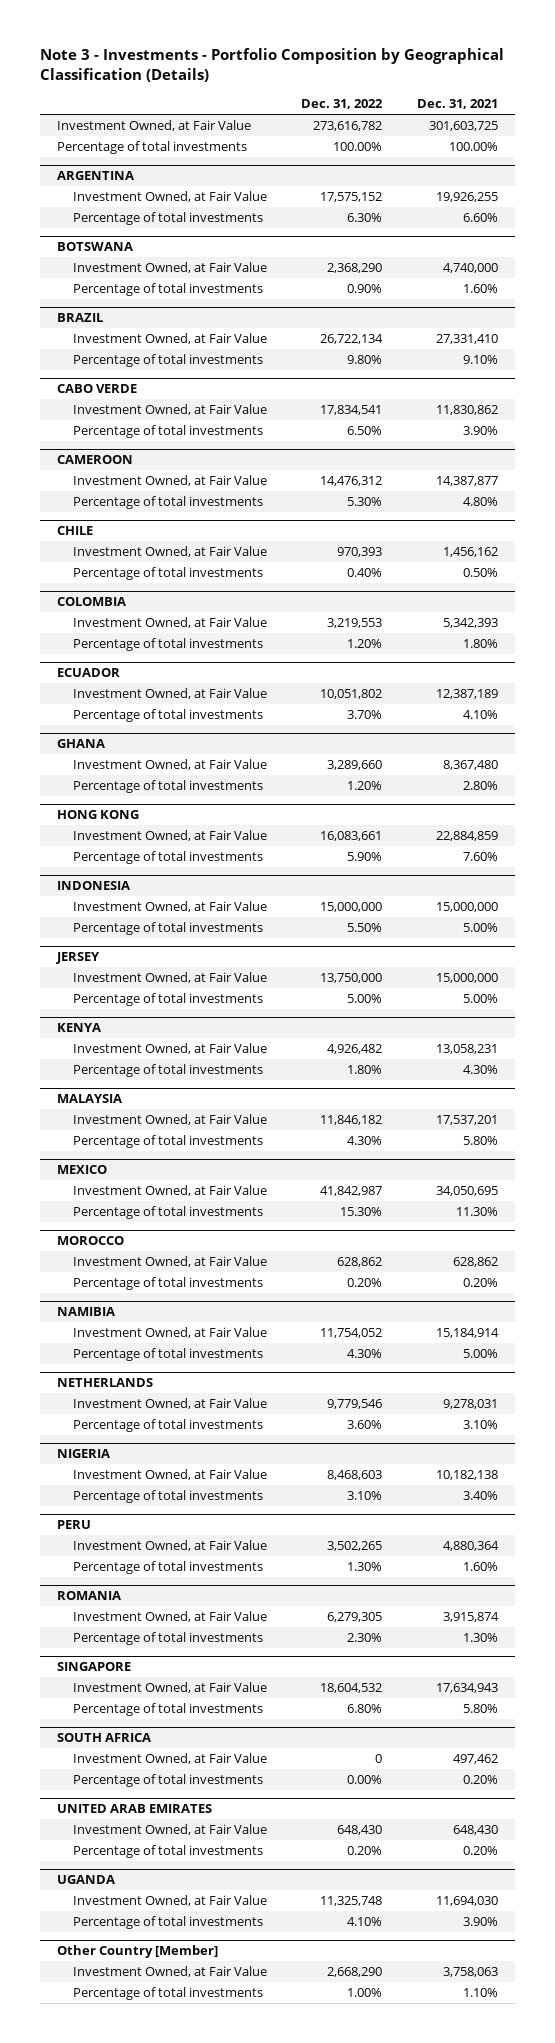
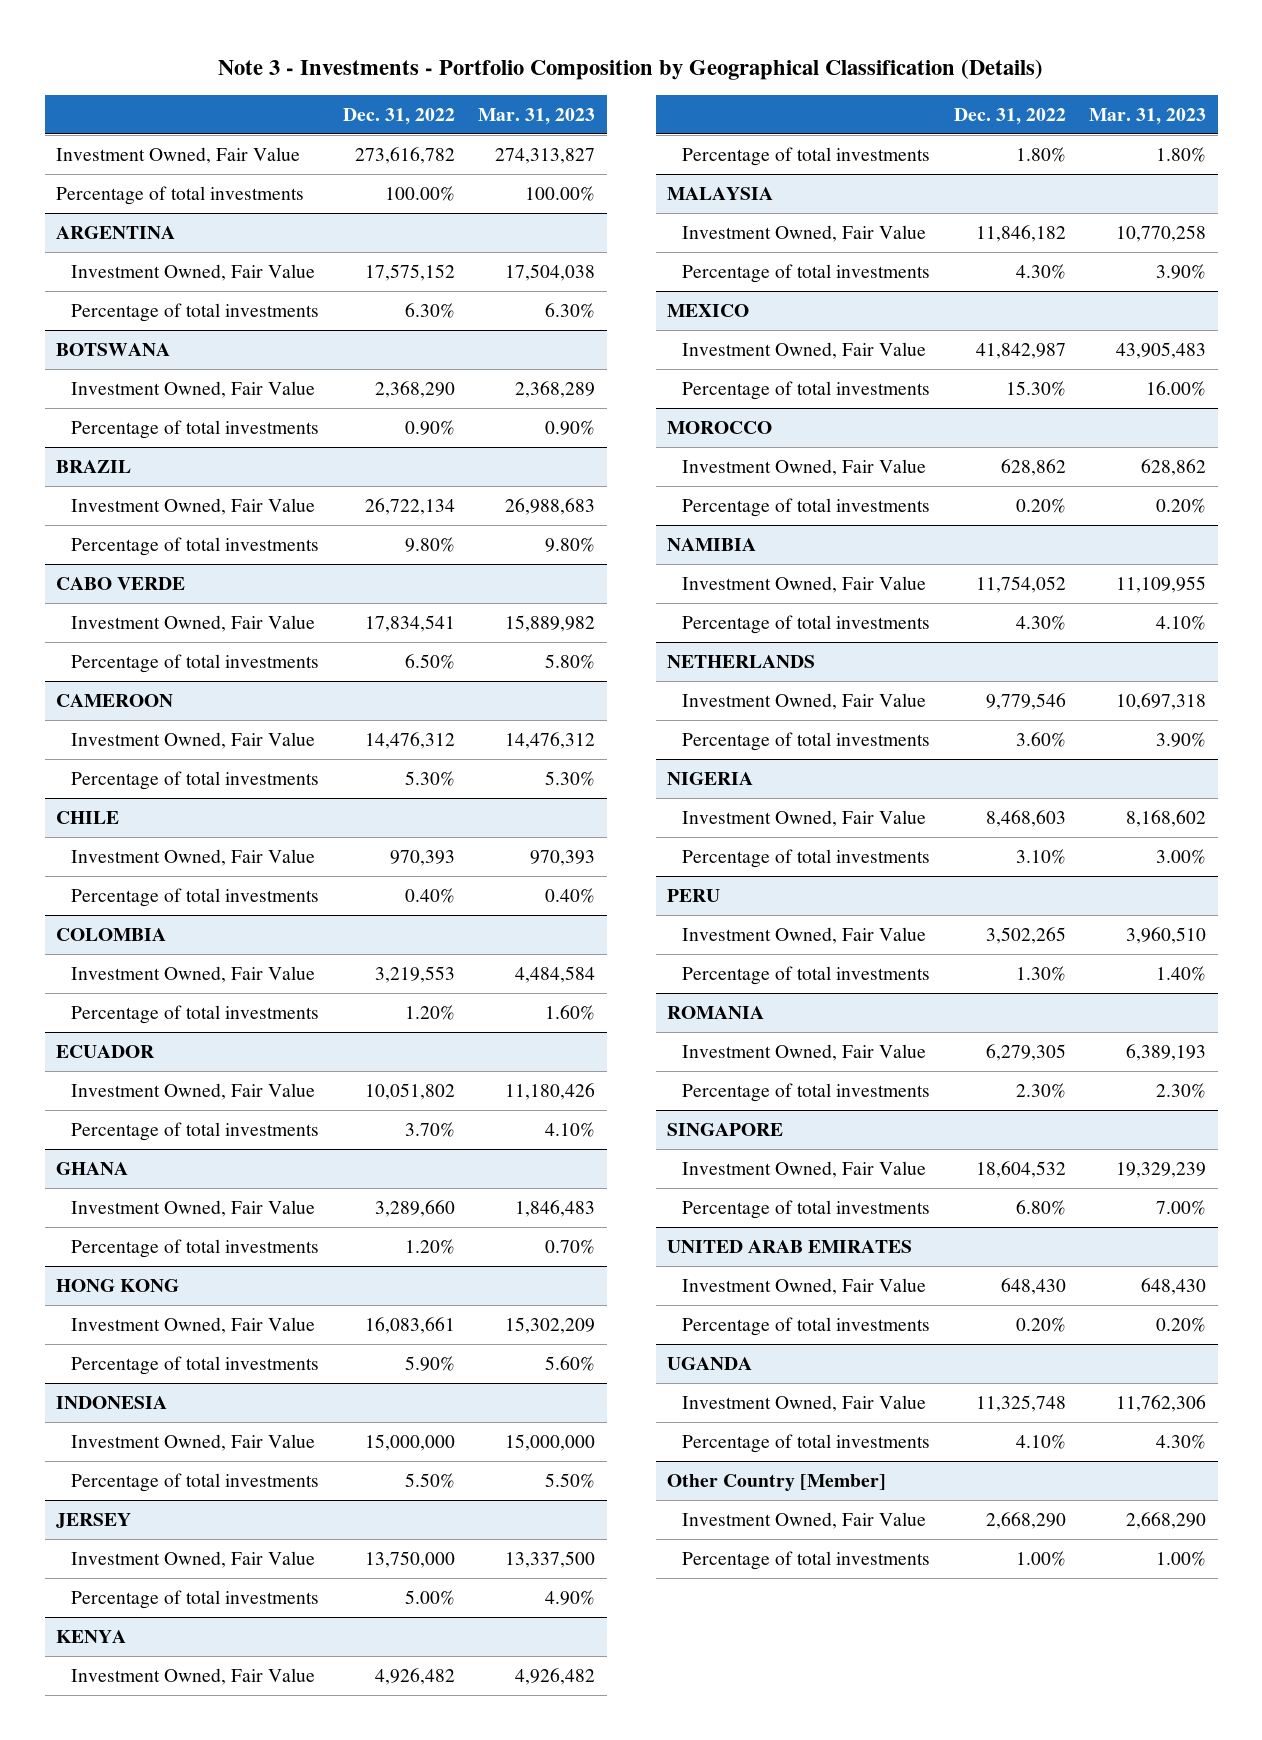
- | Dec. 31, 2022 | Dec. 31, 2021
+ | Dec. 31, 2022 | Mar. 31, 2023
- Investment Owned, at Fair Value | 273,616,782 | 301,603,725
+ Investment Owned, Fair Value | 273,616,782 | 274,313,827
@ ARGENTINA
- Investment Owned, at Fair Value | 17,575,152 | 19,926,255
+ Investment Owned, Fair Value | 17,575,152 | 17,504,038
@ BOTSWANA
- Investment Owned, at Fair Value | 2,368,290 | 4,740,000
+ Investment Owned, Fair Value | 2,368,290 | 2,368,289
@ BRAZIL
- Investment Owned, at Fair Value | 26,722,134 | 27,331,410
+ Investment Owned, Fair Value | 26,722,134 | 26,988,683
@ CABO VERDE
- Investment Owned, at Fair Value | 17,834,541 | 11,830,862
+ Investment Owned, Fair Value | 17,834,541 | 15,889,982
@ CAMEROON
- Investment Owned, at Fair Value | 14,476,312 | 14,387,877
+ Investment Owned, Fair Value | 14,476,312 | 14,476,312
@ CHILE
- Investment Owned, at Fair Value | 970,393 | 1,456,162
+ Investment Owned, Fair Value | 970,393 | 970,393
@ COLOMBIA
- Investment Owned, at Fair Value | 3,219,553 | 5,342,393
+ Investment Owned, Fair Value | 3,219,553 | 4,484,584
@ ECUADOR
- Investment Owned, at Fair Value | 10,051,802 | 12,387,189
+ Investment Owned, Fair Value | 10,051,802 | 11,180,426
@ GHANA
- Investment Owned, at Fair Value | 3,289,660 | 8,367,480
+ Investment Owned, Fair Value | 3,289,660 | 1,846,483
@ HONG KONG
- Investment Owned, at Fair Value | 16,083,661 | 22,884,859
+ Investment Owned, Fair Value | 16,083,661 | 15,302,209
@ INDONESIA
- Investment Owned, at Fair Value | 15,000,000 | 15,000,000
+ Investment Owned, Fair Value | 15,000,000 | 15,000,000
@ JERSEY
- Investment Owned, at Fair Value | 13,750,000 | 15,000,000
+ Investment Owned, Fair Value | 13,750,000 | 13,337,500
@ KENYA
- Investment Owned, at Fair Value | 4,926,482 | 13,058,231
+ Investment Owned, Fair Value | 4,926,482 | 4,926,482
@ MALAYSIA
- Investment Owned, at Fair Value | 11,846,182 | 17,537,201
+ Investment Owned, Fair Value | 11,846,182 | 10,770,258
@ MEXICO
- Investment Owned, at Fair Value | 41,842,987 | 34,050,695
+ Investment Owned, Fair Value | 41,842,987 | 43,905,483
@ MOROCCO
- Investment Owned, at Fair Value | 628,862 | 628,862
+ Investment Owned, Fair Value | 628,862 | 628,862
@ NAMIBIA
- Investment Owned, at Fair Value | 11,754,052 | 15,184,914
+ Investment Owned, Fair Value | 11,754,052 | 11,109,955
@ NETHERLANDS
- Investment Owned, at Fair Value | 9,779,546 | 9,278,031
+ Investment Owned, Fair Value | 9,779,546 | 10,697,318
@ NIGERIA
- Investment Owned, at Fair Value | 8,468,603 | 10,182,138
+ Investment Owned, Fair Value | 8,468,603 | 8,168,602
@ PERU
- Investment Owned, at Fair Value | 3,502,265 | 4,880,364
+ Investment Owned, Fair Value | 3,502,265 | 3,960,510
@ ROMANIA
- Investment Owned, at Fair Value | 6,279,305 | 3,915,874
+ Investment Owned, Fair Value | 6,279,305 | 6,389,193
@ SINGAPORE
- Investment Owned, at Fair Value | 18,604,532 | 17,634,943
+ Investment Owned, Fair Value | 18,604,532 | 19,329,239
- SOUTH AFRICA
- Investment Owned, at Fair Value | 0 | 497,462
- Percentage of total investments | 0.00% | 0.20%
@ UNITED ARAB EMIRATES
- Investment Owned, at Fair Value | 648,430 | 648,430
+ Investment Owned, Fair Value | 648,430 | 648,430
@ UGANDA
- Investment Owned, at Fair Value | 11,325,748 | 11,694,030
+ Investment Owned, Fair Value | 11,325,748 | 11,762,306
@ Other Country [Member]
- Investment Owned, at Fair Value | 2,668,290 | 3,758,063
+ Investment Owned, Fair Value | 2,668,290 | 2,668,290

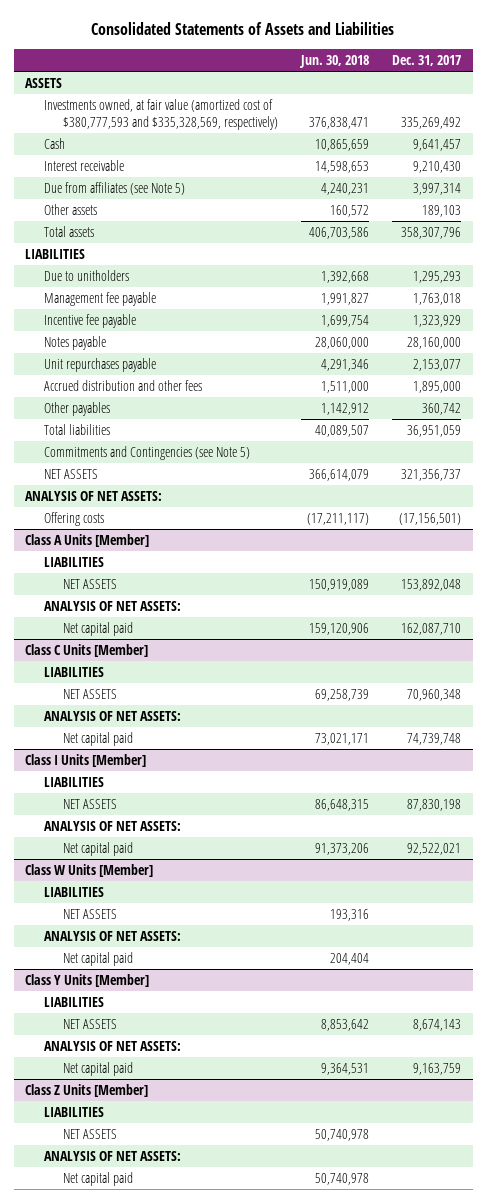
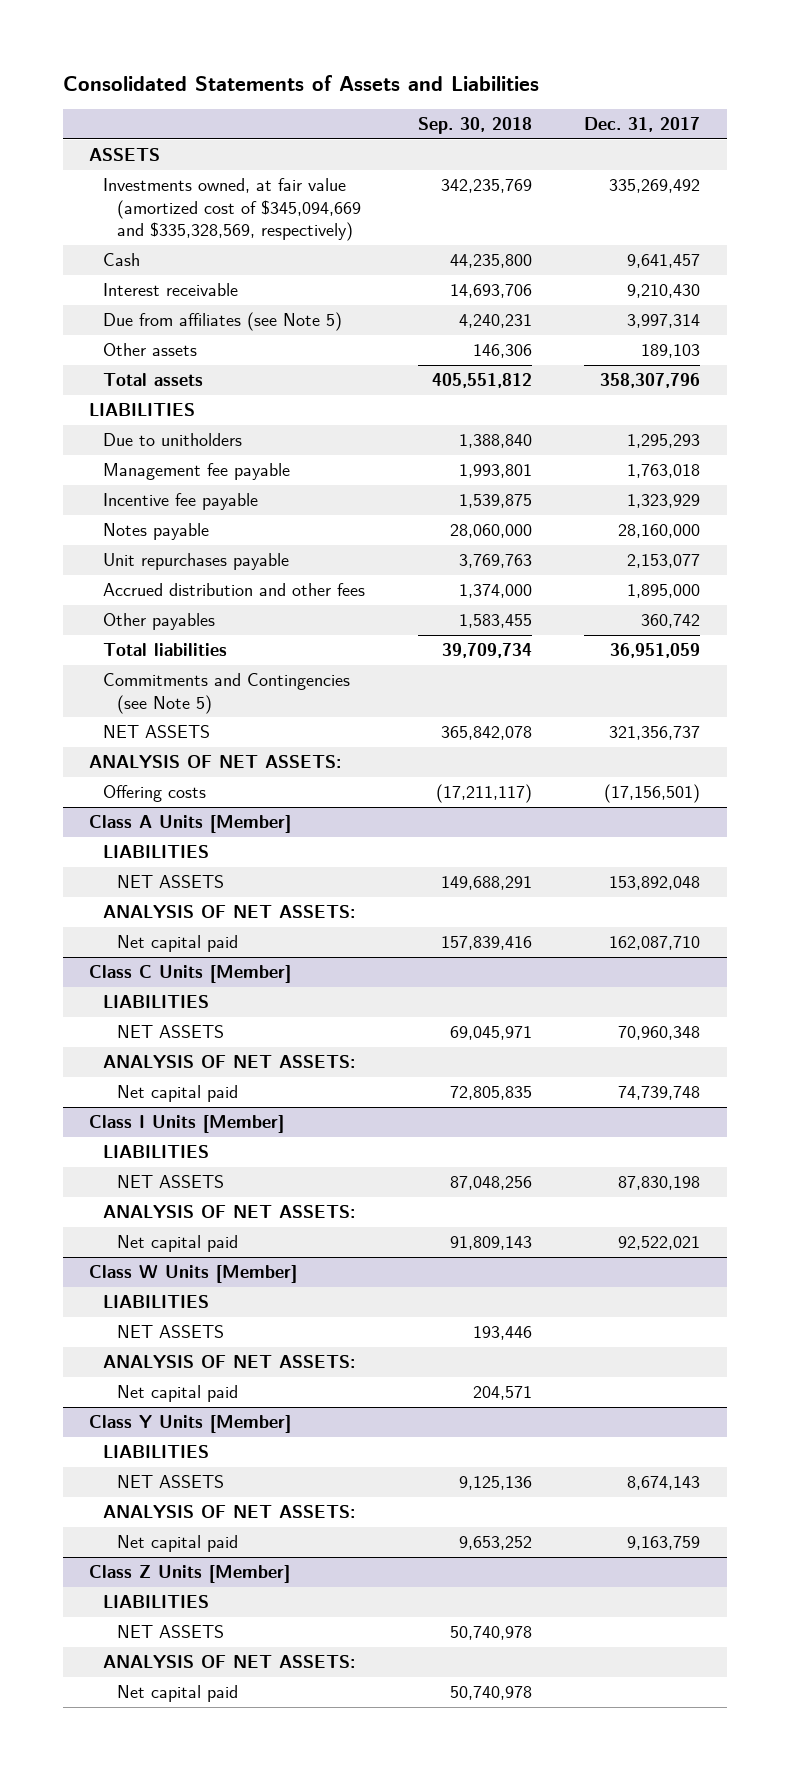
- | Jun. 30, 2018 | Dec. 31, 2017
+ | Sep. 30, 2018 | Dec. 31, 2017
- Investments owned, at fair value (amortized cost of $380,777,593 and $335,328,569, respectively) | 376,838,471 | 335,269,492
+ Investments owned, at fair value (amortized cost of $345,094,669 and $335,328,569, respectively) | 342,235,769 | 335,269,492

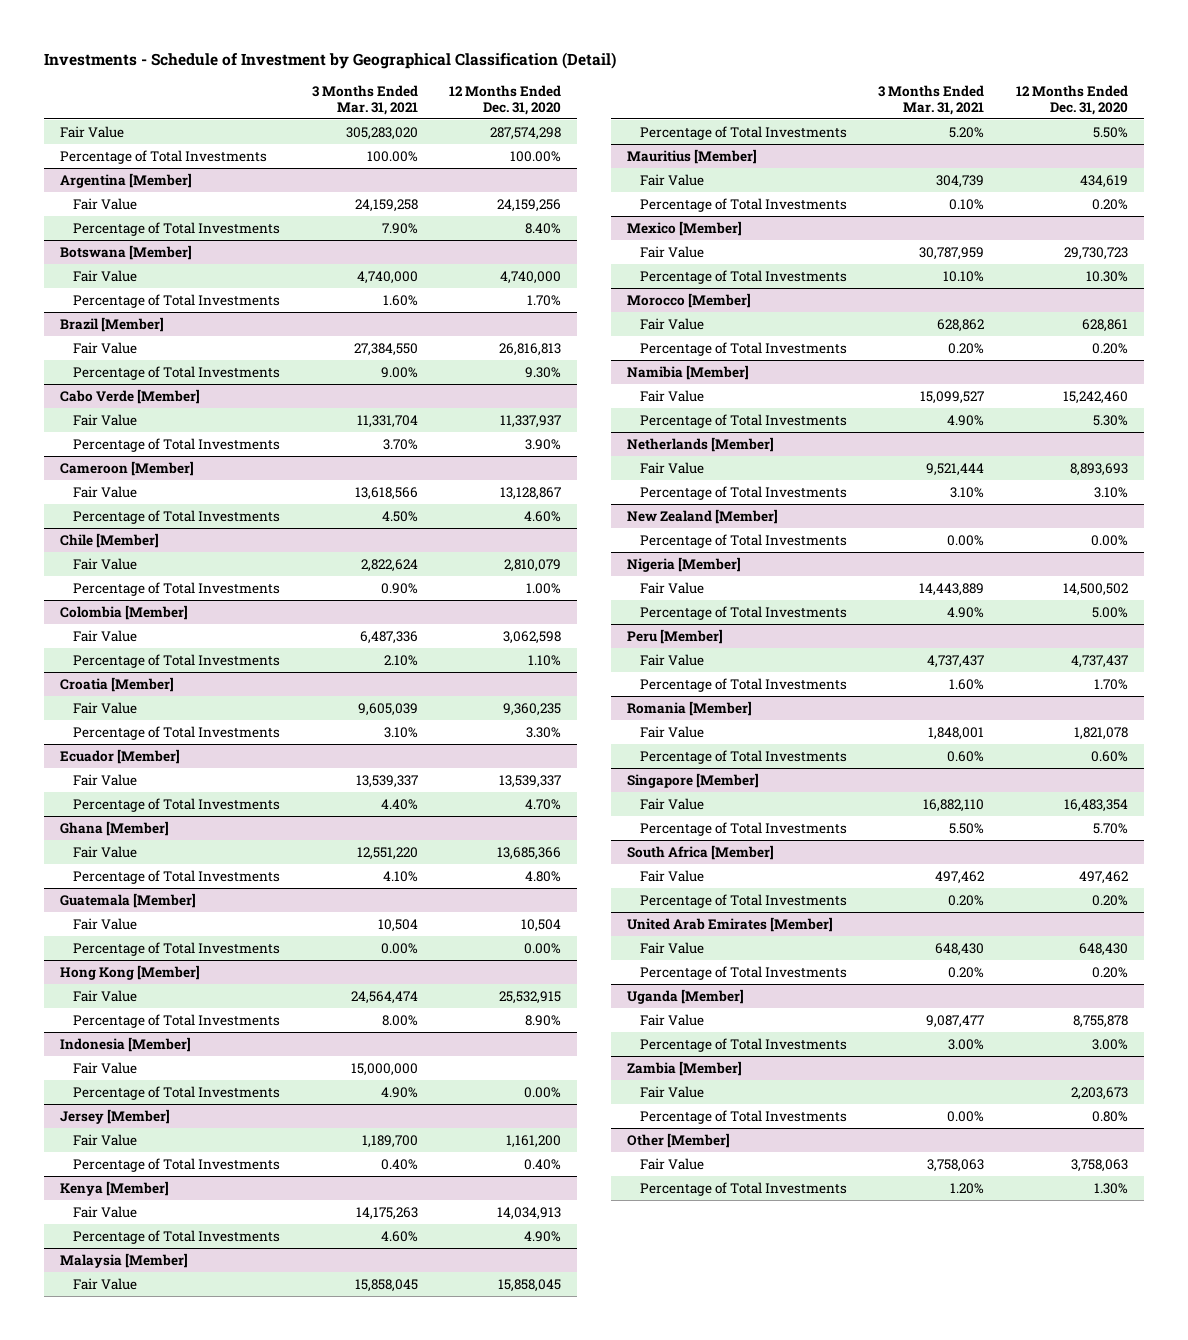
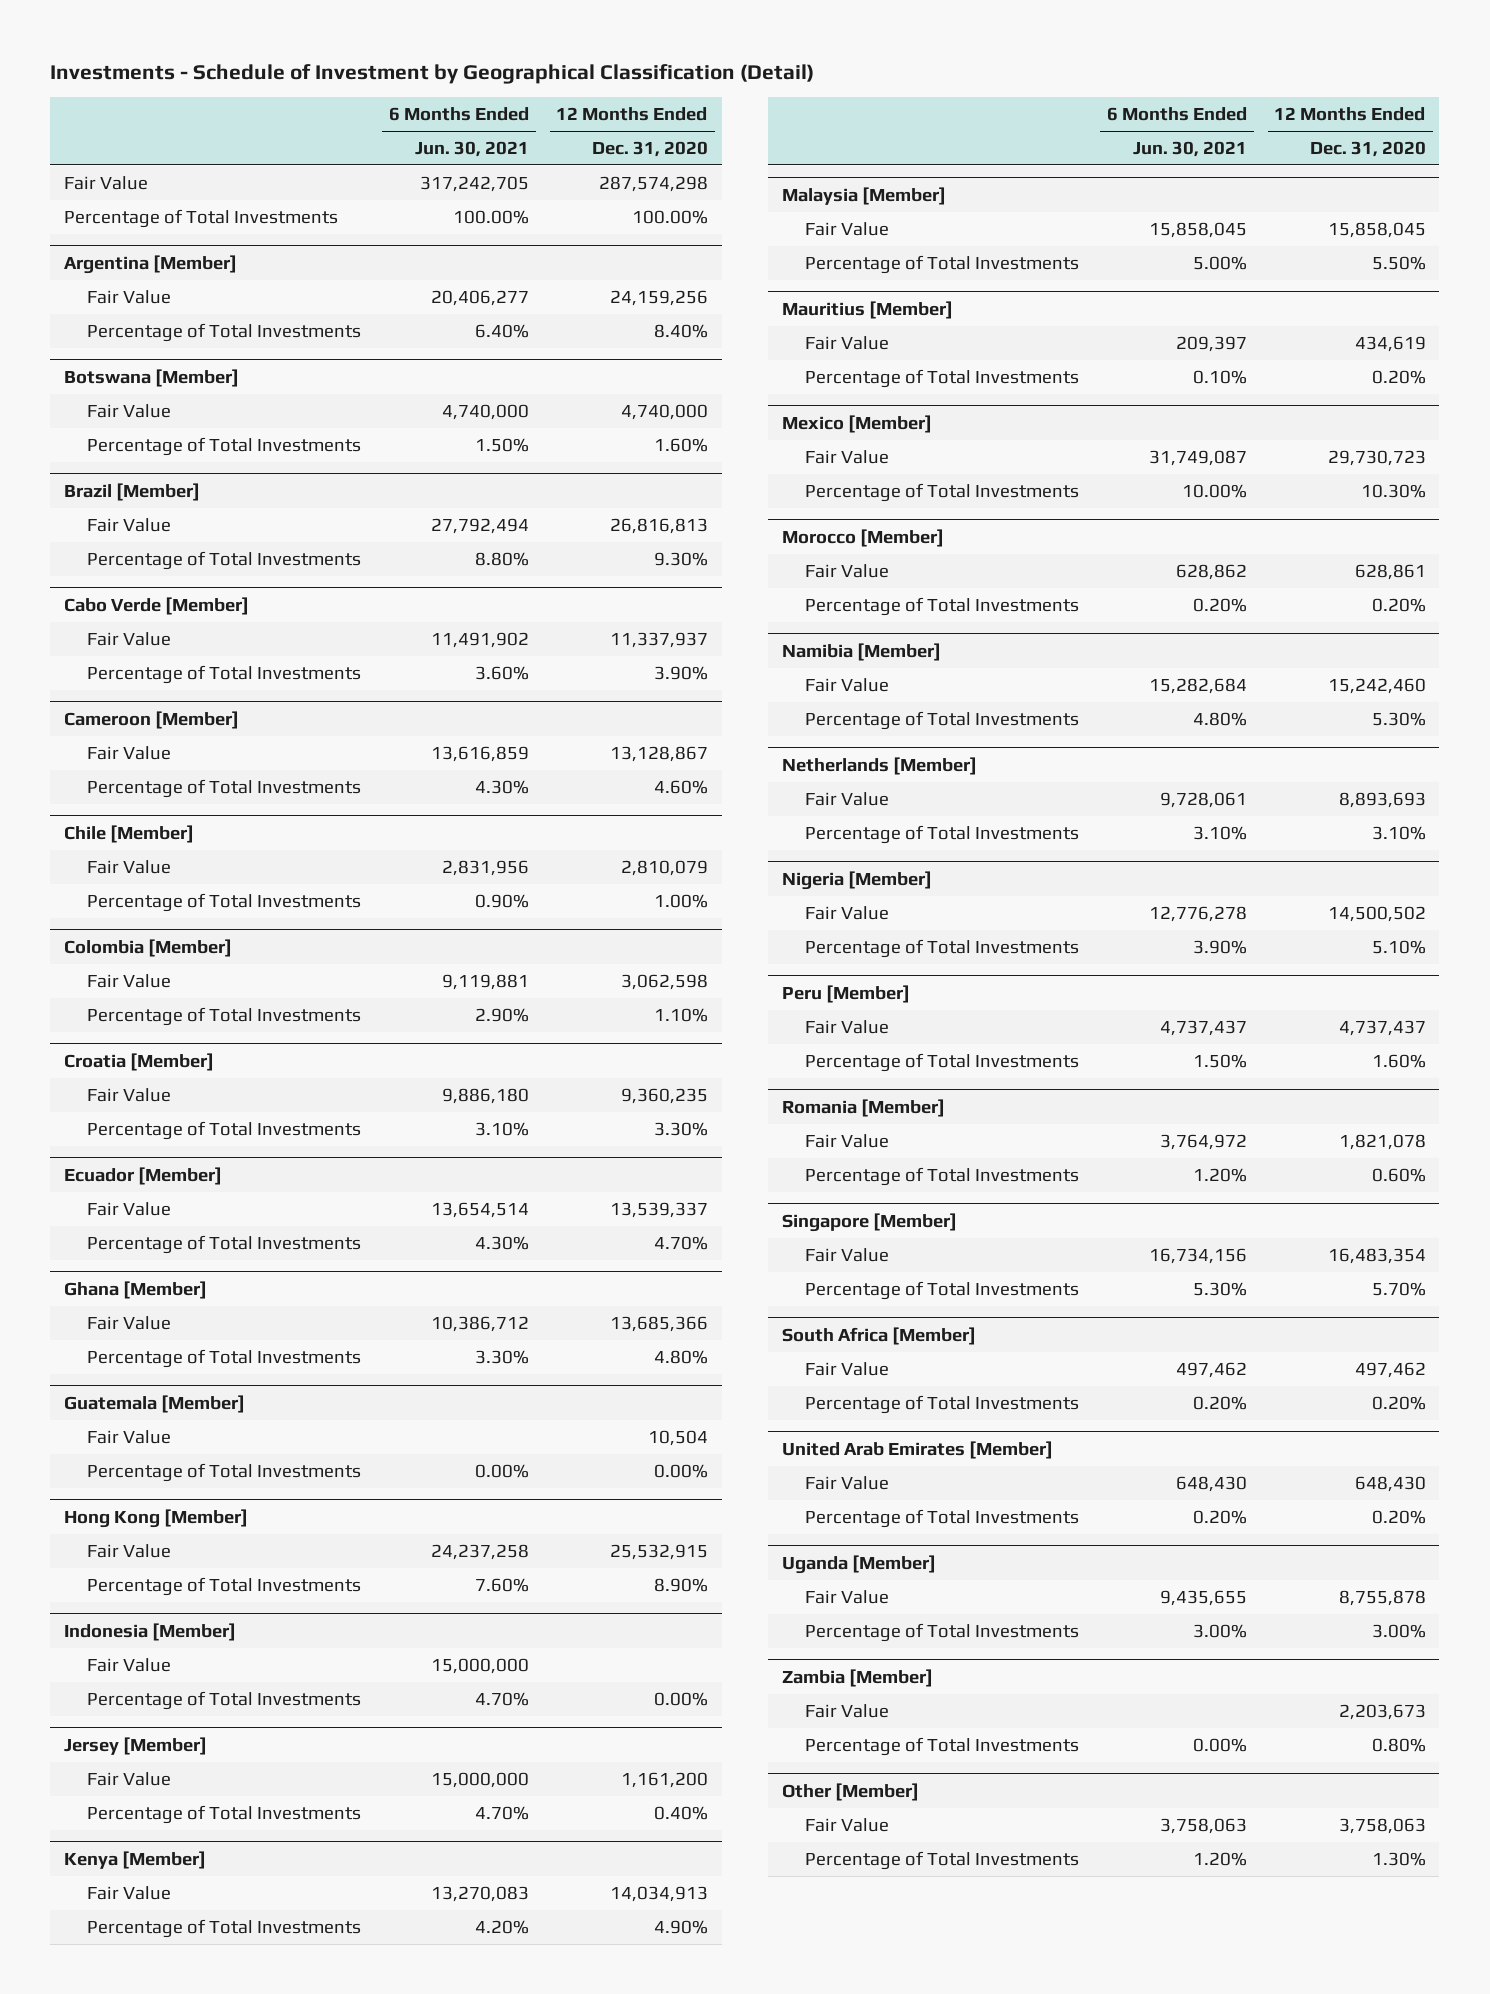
- | 3 Months Ended Mar. 31, 2021 | 12 Months Ended Dec. 31, 2020
+ | 6 Months Ended Jun. 30, 2021 | 12 Months Ended Dec. 31, 2020
@ Botswana [Member]
- Percentage of Total Investments | 1.60% | 1.70%
+ Percentage of Total Investments | 1.50% | 1.60%
- New Zealand [Member]
- Percentage of Total Investments | 0.00% | 0.00%
@ Nigeria [Member]
- Percentage of Total Investments | 4.90% | 5.00%
+ Percentage of Total Investments | 3.90% | 5.10%
@ Peru [Member]
- Percentage of Total Investments | 1.60% | 1.70%
+ Percentage of Total Investments | 1.50% | 1.60%

